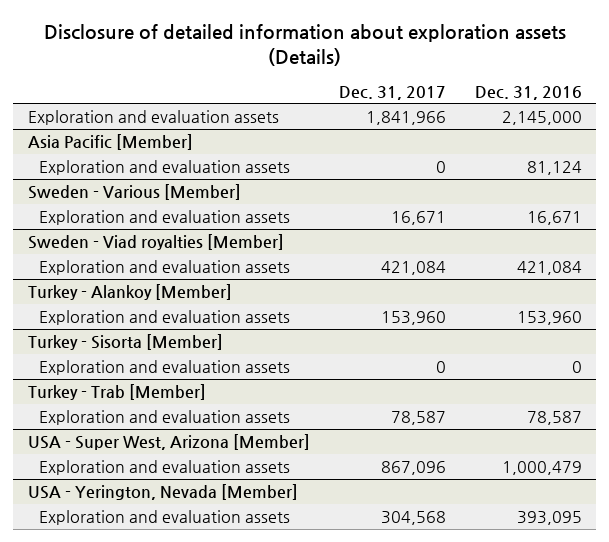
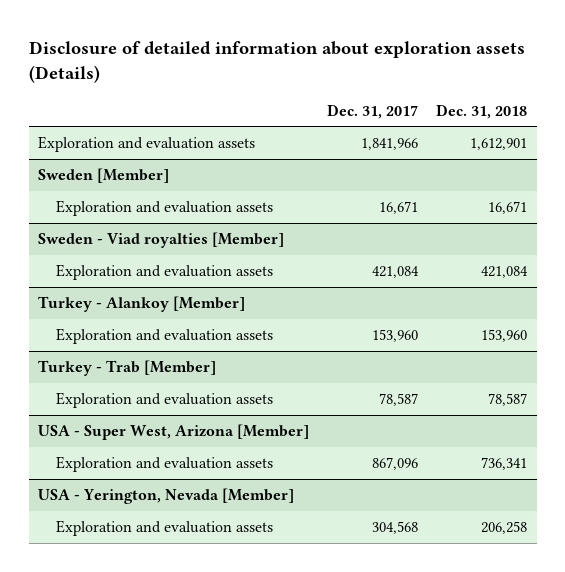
- | Dec. 31, 2017 | Dec. 31, 2016
+ | Dec. 31, 2017 | Dec. 31, 2018
- Asia Pacific [Member]
- Exploration and evaluation assets | 0 | 81,124
- Sweden - Various [Member]
+ Sweden [Member]
- Turkey - Sisorta [Member]
- Exploration and evaluation assets | 0 | 0

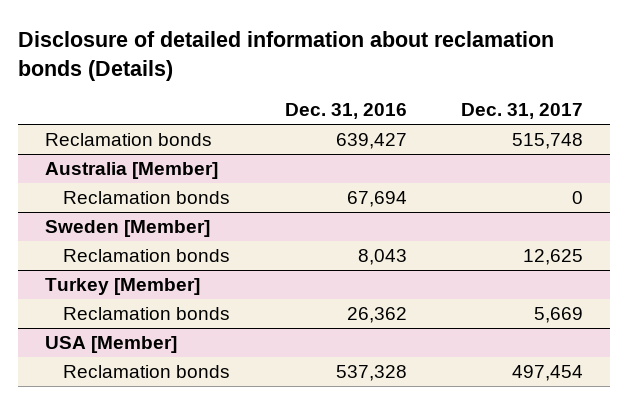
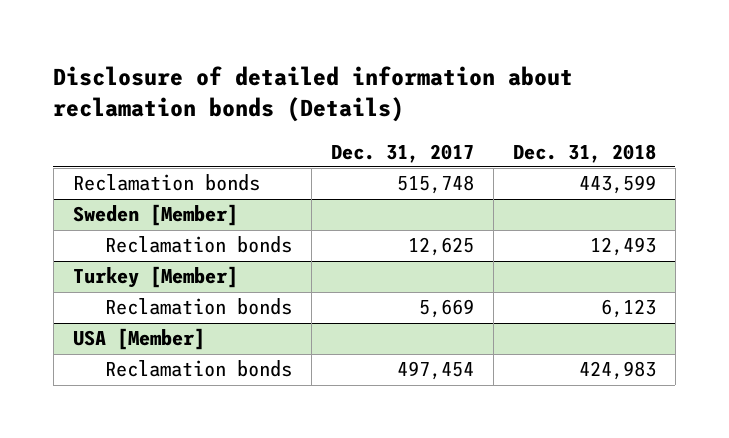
- | Dec. 31, 2016 | Dec. 31, 2017
+ | Dec. 31, 2017 | Dec. 31, 2018
- Australia [Member]
- Reclamation bonds | 67,694 | 0

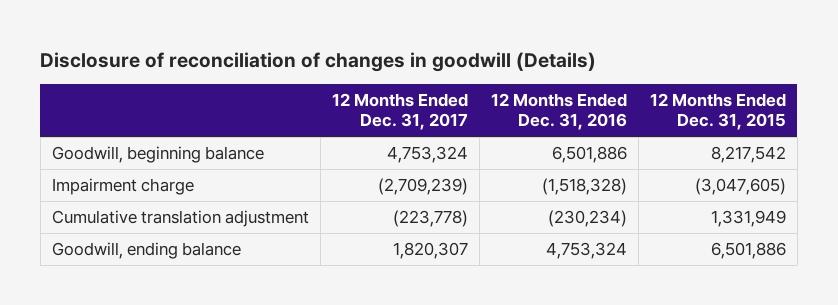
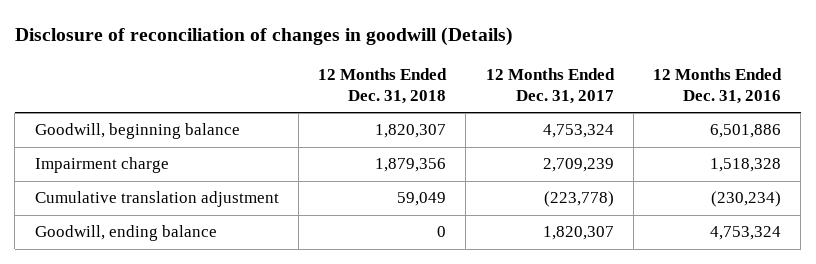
- | 12 Months Ended Dec. 31, 2017 | 12 Months Ended Dec. 31, 2016 | 12 Months Ended Dec. 31, 2015
+ | 12 Months Ended Dec. 31, 2018 | 12 Months Ended Dec. 31, 2017 | 12 Months Ended Dec. 31, 2016
- Impairment charge | (2,709,239) | (1,518,328) | (3,047,605)
+ Impairment charge | 1,879,356 | 2,709,239 | 1,518,328

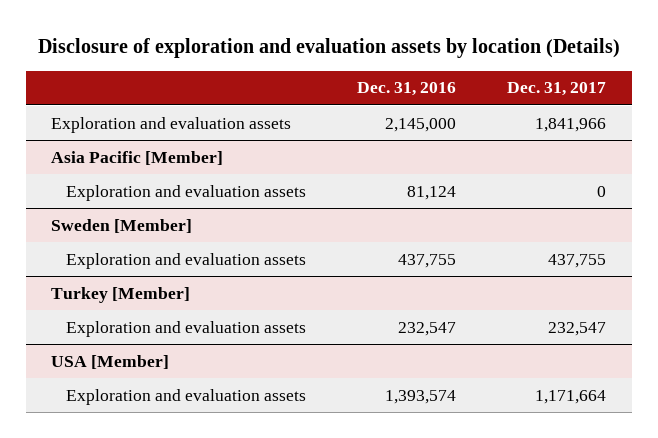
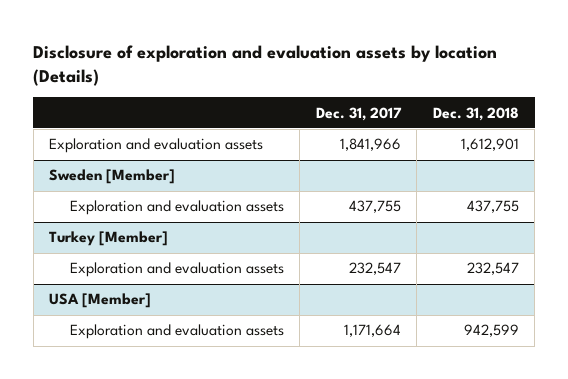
- | Dec. 31, 2016 | Dec. 31, 2017
+ | Dec. 31, 2017 | Dec. 31, 2018
- Asia Pacific [Member]
- Exploration and evaluation assets | 81,124 | 0

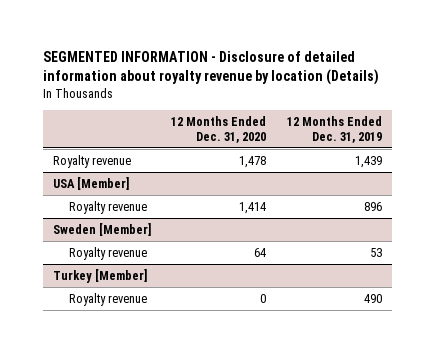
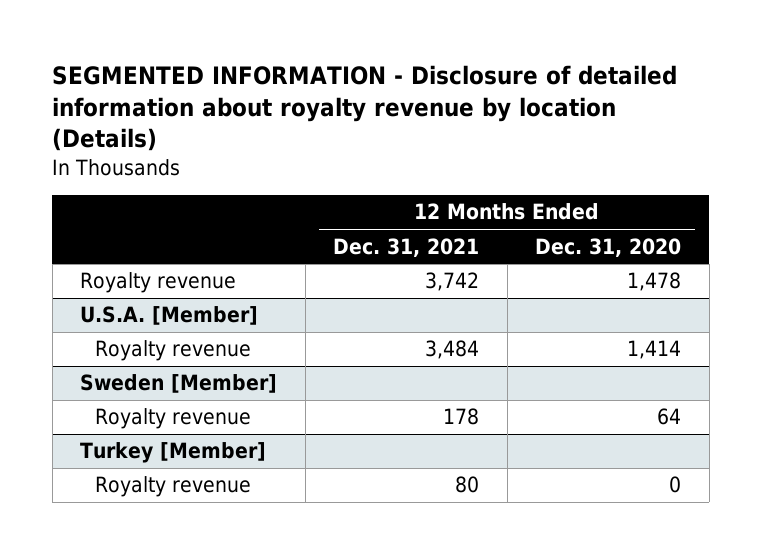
- | 12 Months Ended Dec. 31, 2020 | 12 Months Ended Dec. 31, 2019
+ | 12 Months Ended Dec. 31, 2021 | 12 Months Ended Dec. 31, 2020
- USA [Member]
+ U.S.A. [Member]

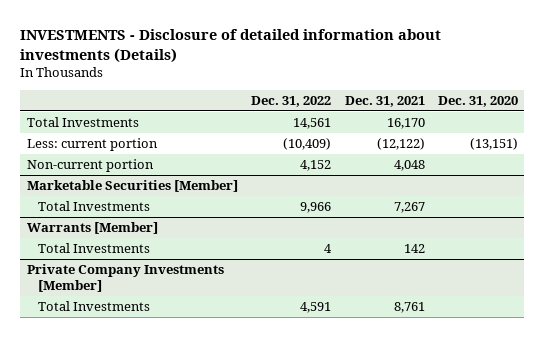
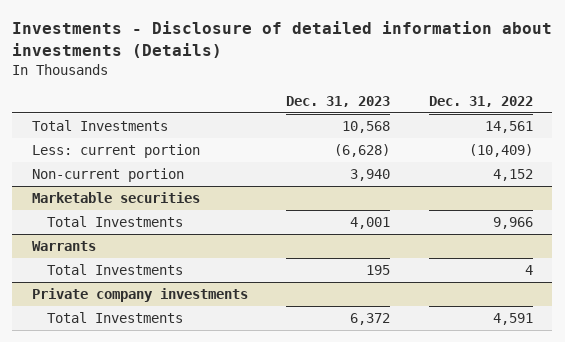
- INVESTMENTS - Disclosure of detailed information about investments (Details)
+ Investments - Disclosure of detailed information about investments (Details)
- | Dec. 31, 2022 | Dec. 31, 2021 | Dec. 31, 2020
+ | Dec. 31, 2023 | Dec. 31, 2022
- Marketable Securities [Member]
+ Marketable securities
- Warrants [Member]
+ Warrants
- Private Company Investments [Member]
+ Private company investments

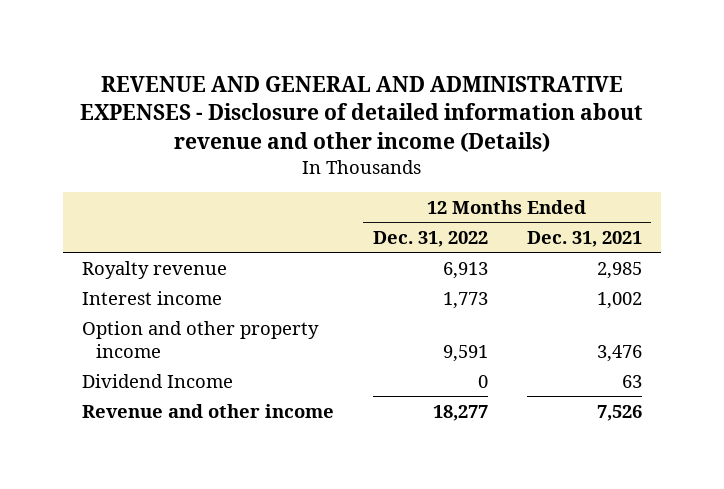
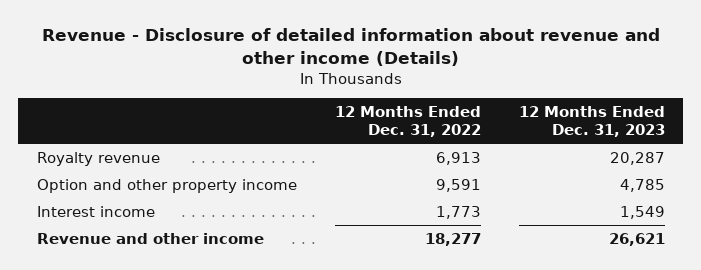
- REVENUE AND GENERAL AND ADMINISTRATIVE EXPENSES - Disclosure of detailed information about revenue and other income (Details)
+ Revenue - Disclosure of detailed information about revenue and other income (Details)
- | 12 Months Ended Dec. 31, 2022 | 12 Months Ended Dec. 31, 2021
+ | 12 Months Ended Dec. 31, 2022 | 12 Months Ended Dec. 31, 2023
- Dividend Income | 0 | 63
moved down: Interest income | 1,773 | 1,549

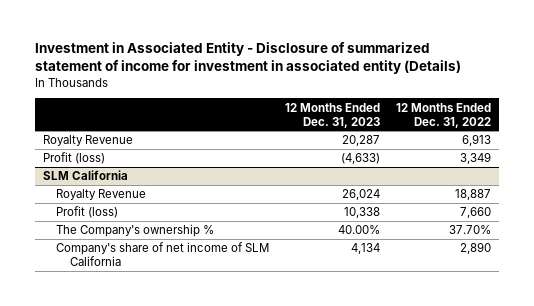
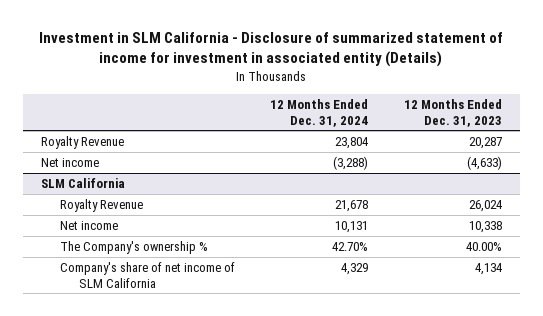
- Investment in Associated Entity - Disclosure of summarized statement of income for investment in associated entity (Details)
+ Investment in SLM California - Disclosure of summarized statement of income for investment in associated entity (Details)
- | 12 Months Ended Dec. 31, 2023 | 12 Months Ended Dec. 31, 2022
+ | 12 Months Ended Dec. 31, 2024 | 12 Months Ended Dec. 31, 2023
- Profit (loss) | (4,633) | 3,349
+ Net income | (3,288) | (4,633)
@ SLM California
- Profit (loss) | 10,338 | 7,660
+ Net income | 10,131 | 10,338

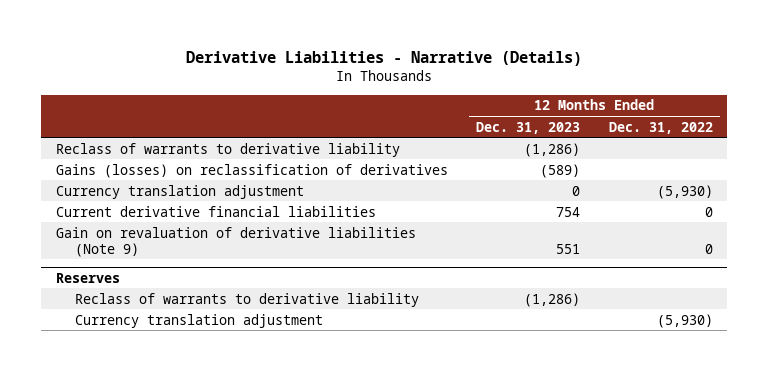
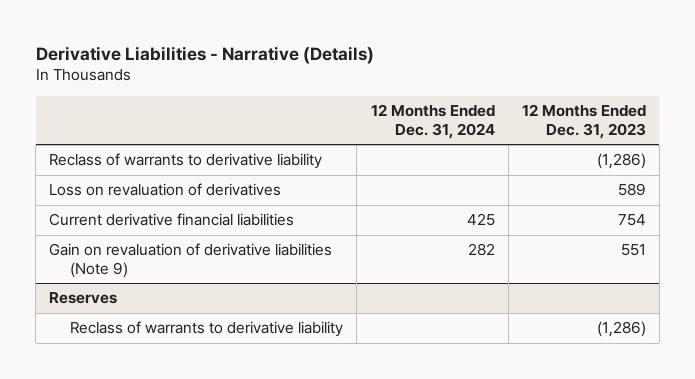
- | 12 Months Ended Dec. 31, 2023 | 12 Months Ended Dec. 31, 2022
+ | 12 Months Ended Dec. 31, 2024 | 12 Months Ended Dec. 31, 2023
- Gains (losses) on reclassification of derivatives | (589) |
- Currency translation adjustment | 0 | (5,930)
+ Loss on revaluation of derivatives | | 589
@ Reserves
- Currency translation adjustment | | (5,930)

